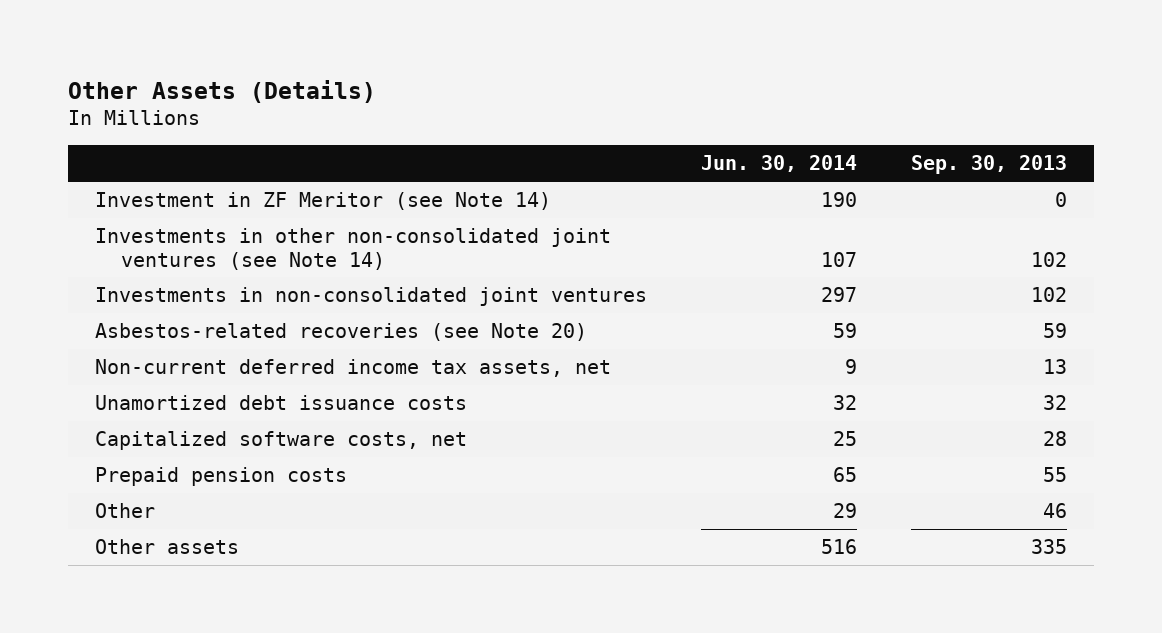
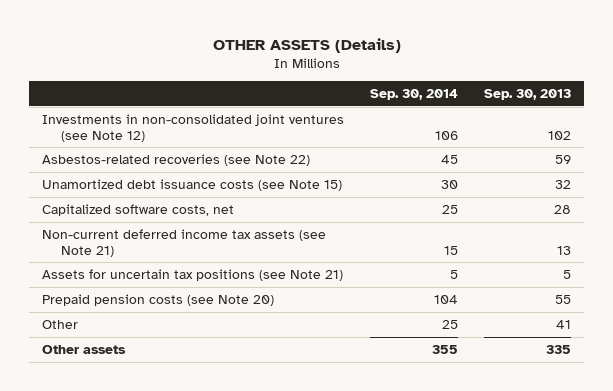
- Other Assets (Details)
+ OTHER ASSETS (Details)
- | Jun. 30, 2014 | Sep. 30, 2013
+ | Sep. 30, 2014 | Sep. 30, 2013
- Investment in ZF Meritor (see Note 14) | 190 | 0
- Investments in other non-consolidated joint ventures (see Note 14) | 107 | 102
- Investments in non-consolidated joint ventures | 297 | 102
- Asbestos-related recoveries (see Note 20) | 59 | 59
- Non-current deferred income tax assets, net | 9 | 13
- Unamortized debt issuance costs | 32 | 32
+ Investments in non-consolidated joint ventures (see Note 12) | 106 | 102
+ Asbestos-related recoveries (see Note 22) | 45 | 59
+ Unamortized debt issuance costs (see Note 15) | 30 | 32
- Prepaid pension costs | 65 | 55
- Other | 29 | 46
+ Non-current deferred income tax assets (see Note 21) | 15 | 13
+ Assets for uncertain tax positions (see Note 21) | 5 | 5
+ Prepaid pension costs (see Note 20) | 104 | 55
+ Other | 25 | 41

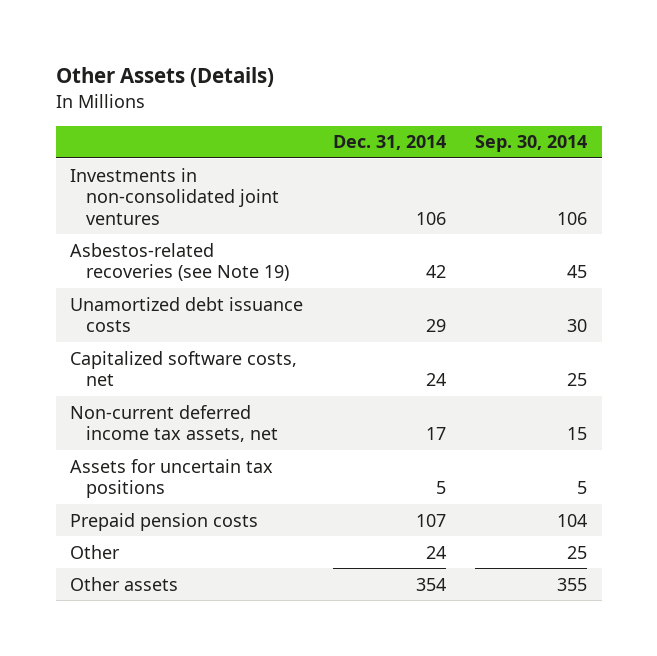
- OTHER ASSETS (Details)
+ Other Assets (Details)
- | Sep. 30, 2014 | Sep. 30, 2013
+ | Dec. 31, 2014 | Sep. 30, 2014
- Investments in non-consolidated joint ventures (see Note 12) | 106 | 102
- Asbestos-related recoveries (see Note 22) | 45 | 59
- Unamortized debt issuance costs (see Note 15) | 30 | 32
+ Investments in non-consolidated joint ventures | 106 | 106
+ Asbestos-related recoveries (see Note 19) | 42 | 45
+ Unamortized debt issuance costs | 29 | 30
- Non-current deferred income tax assets (see Note 21) | 15 | 13
- Assets for uncertain tax positions (see Note 21) | 5 | 5
- Prepaid pension costs (see Note 20) | 104 | 55
+ Non-current deferred income tax assets, net | 17 | 15
+ Assets for uncertain tax positions | 5 | 5
+ Prepaid pension costs | 107 | 104

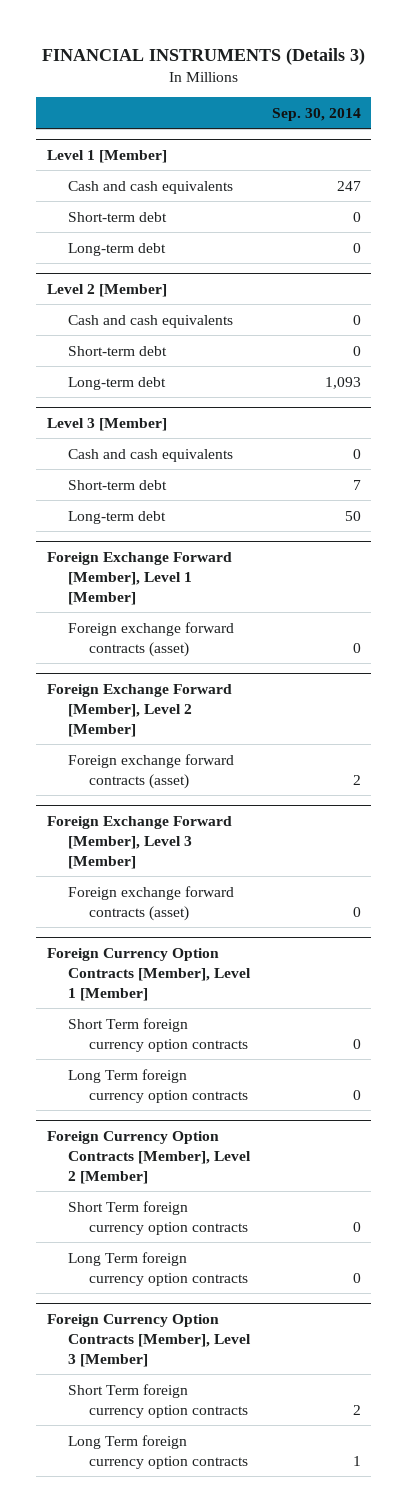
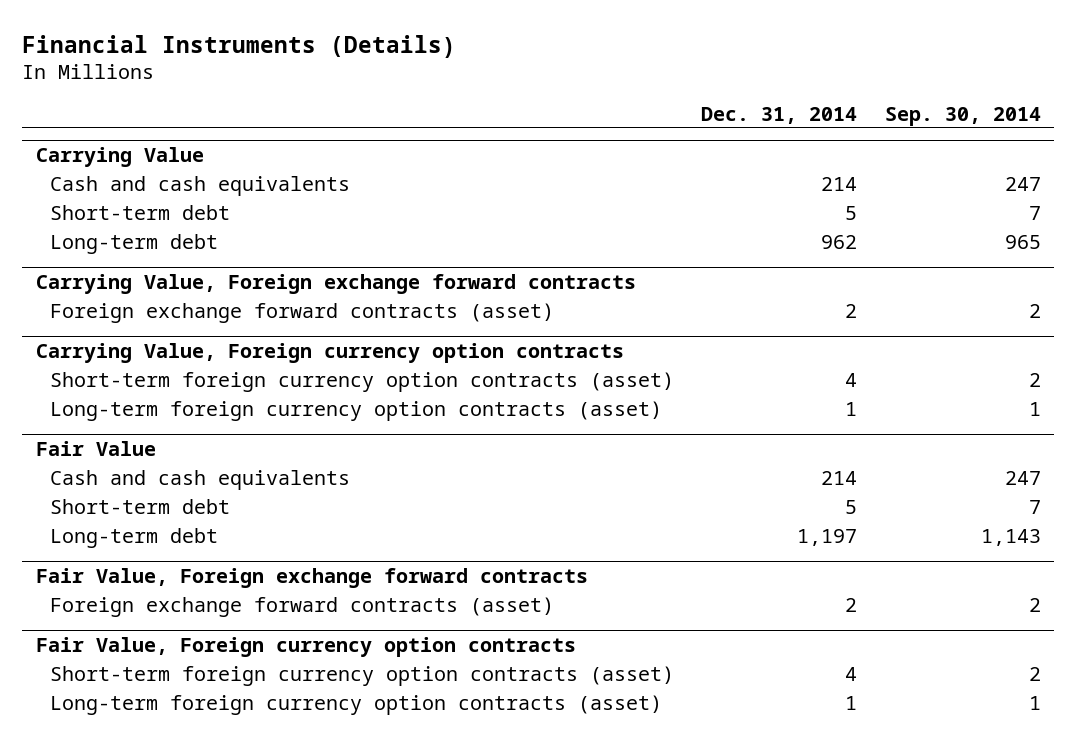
- FINANCIAL INSTRUMENTS (Details 3)
+ Financial Instruments (Details)
- | Sep. 30, 2014
+ | Dec. 31, 2014 | Sep. 30, 2014
- Level 1 [Member]
+ Carrying Value
- Short-term debt | 0
- Long-term debt | 0
- Level 2 [Member]
- Cash and cash equivalents | 0
- Short-term debt | 0
- Long-term debt | 1,093
- Level 3 [Member]
- Cash and cash equivalents | 0
- Long-term debt | 50
- Foreign Exchange Forward [Member], Level 1 [Member]
- Foreign exchange forward contracts (asset) | 0
- Foreign Exchange Forward [Member], Level 2 [Member]
+ Long-term debt | 962 | 965
+ Carrying Value, Foreign exchange forward contracts
- Foreign Exchange Forward [Member], Level 3 [Member]
- Foreign exchange forward contracts (asset) | 0
- Foreign Currency Option Contracts [Member], Level 1 [Member]
- Short Term foreign currency option contracts | 0
- Long Term foreign currency option contracts | 0
- Foreign Currency Option Contracts [Member], Level 2 [Member]
- Short Term foreign currency option contracts | 0
- Long Term foreign currency option contracts | 0
- Foreign Currency Option Contracts [Member], Level 3 [Member]
- Short Term foreign currency option contracts | 2
- Long Term foreign currency option contracts | 1
+ Carrying Value, Foreign currency option contracts
+ Short-term foreign currency option contracts (asset) | 4 | 2
+ Long-term foreign currency option contracts (asset) | 1 | 1
+ Fair Value
+ Cash and cash equivalents | 214 | 247
+ Short-term debt | 5 | 7
+ Long-term debt | 1,197 | 1,143
+ Fair Value, Foreign exchange forward contracts
+ Foreign exchange forward contracts (asset) | 2 | 2
+ Fair Value, Foreign currency option contracts
+ Short-term foreign currency option contracts (asset) | 4 | 2
+ Long-term foreign currency option contracts (asset) | 1 | 1

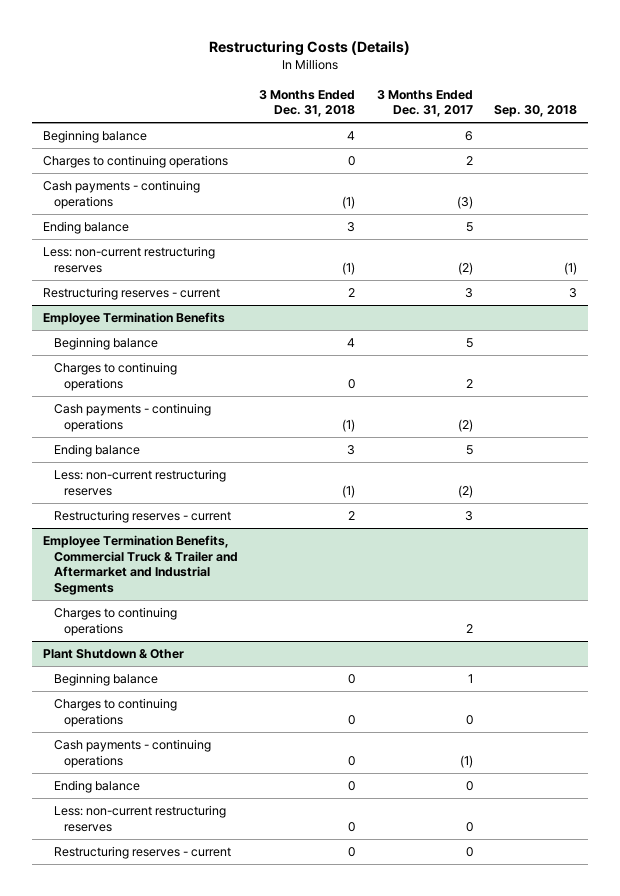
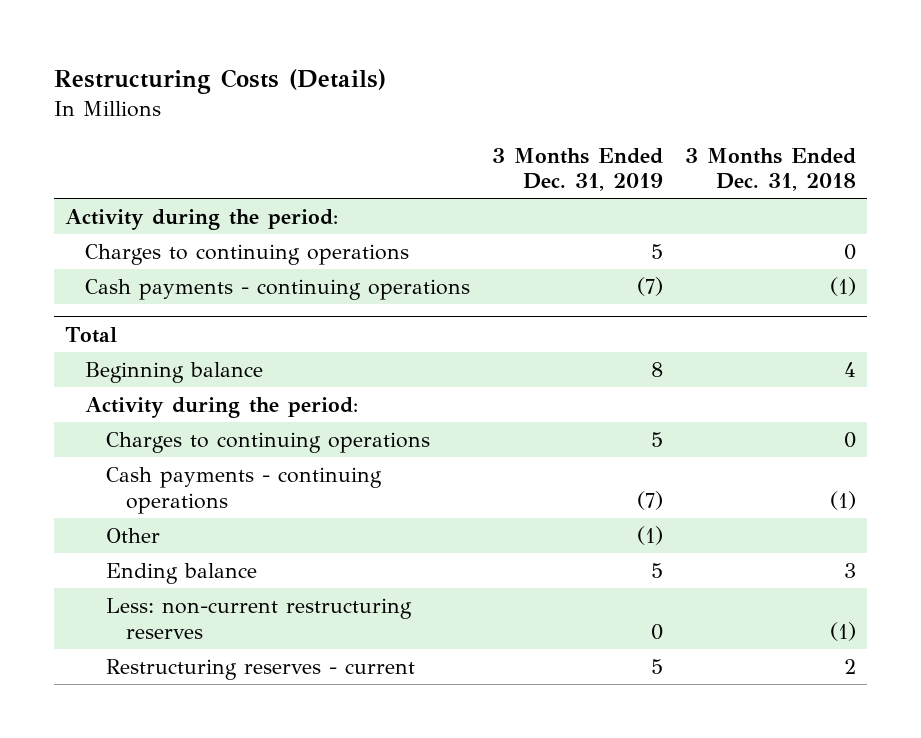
- | 3 Months Ended Dec. 31, 2018 | 3 Months Ended Dec. 31, 2017 | Sep. 30, 2018
+ | 3 Months Ended Dec. 31, 2019 | 3 Months Ended Dec. 31, 2018
- Beginning balance | 4 | 6 |
+ Activity during the period:
- Ending balance | 3 | 5 |
- Less: non-current restructuring reserves | (1) | (2) | (1)
- Restructuring reserves - current | 2 | 3 | 3
- Employee Termination Benefits
+ Total
+ Activity during the period:
+ Other | (1) |
- Employee Termination Benefits, Commercial Truck & Trailer and Aftermarket and Industrial Segments
- Charges to continuing operations | | 2 |
- Plant Shutdown & Other
- Beginning balance | 0 | 1 |
- Charges to continuing operations | 0 | 0 |
- Cash payments - continuing operations | 0 | (1) |
- Ending balance | 0 | 0 |
- Less: non-current restructuring reserves | 0 | 0 |
- Restructuring reserves - current | 0 | 0 |

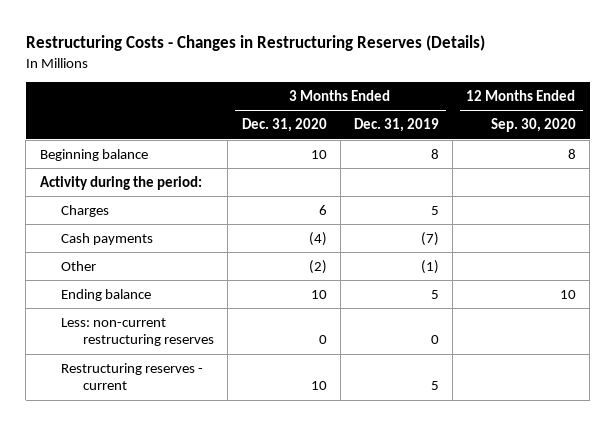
- Restructuring Costs (Details)
+ Restructuring Costs - Changes in Restructuring Reserves (Details)
- | 3 Months Ended Dec. 31, 2019 | 3 Months Ended Dec. 31, 2018
+ | 3 Months Ended Dec. 31, 2020 | 3 Months Ended Dec. 31, 2019 | 12 Months Ended Sep. 30, 2020
- Activity during the period:
- Charges to continuing operations | 5 | 0
- Cash payments - continuing operations | (7) | (1)
- Total
- Charges to continuing operations | 5 | 0
- Cash payments - continuing operations | (7) | (1)
+ Charges | 6 | 5 |
+ Cash payments | (4) | (7) |

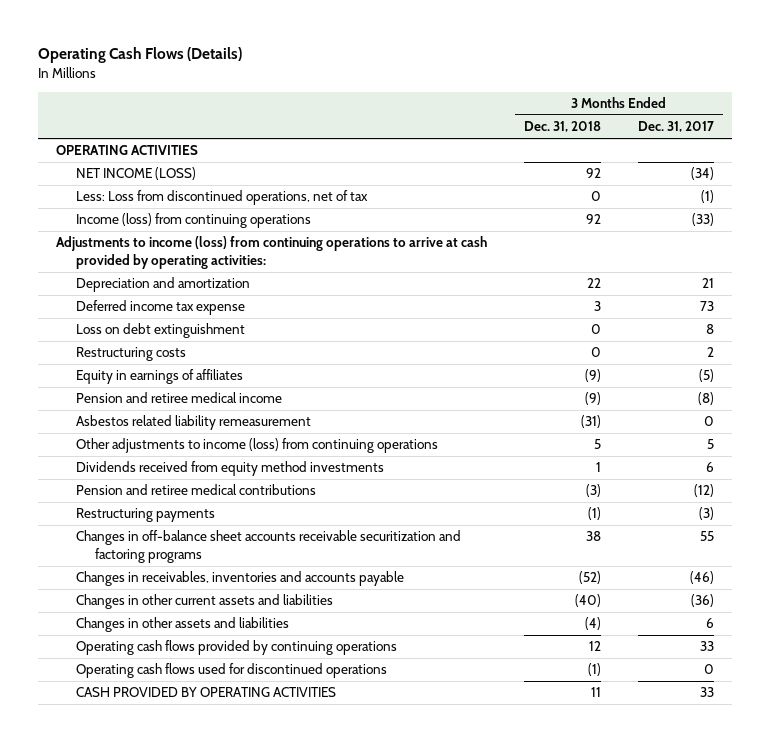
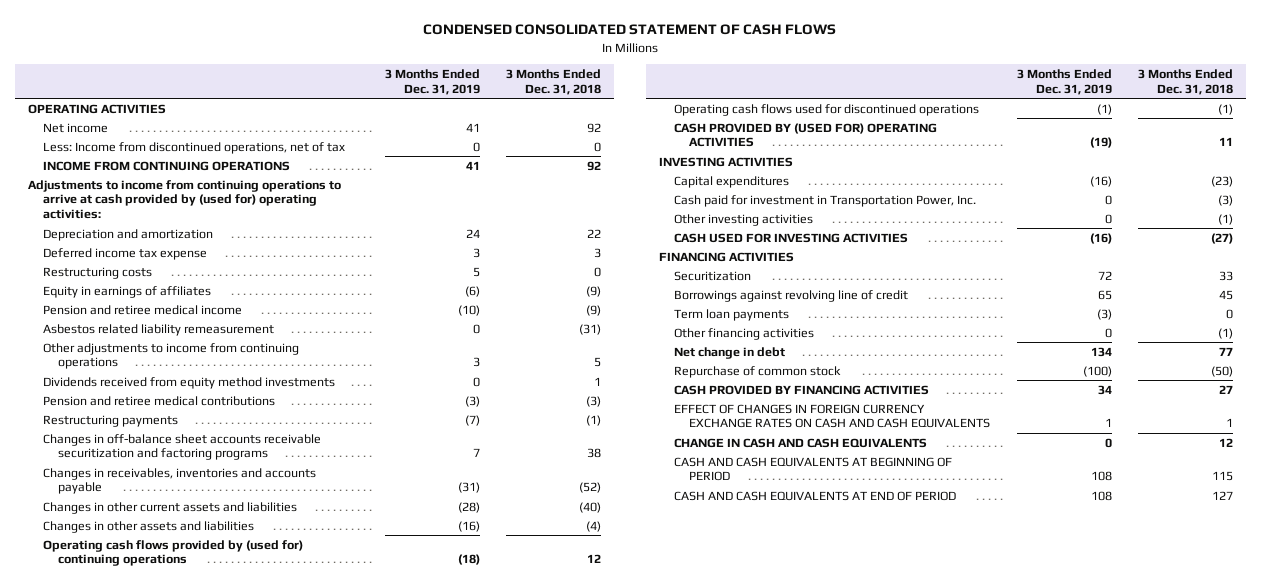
- Operating Cash Flows (Details)
+ CONDENSED CONSOLIDATED STATEMENT OF CASH FLOWS
- | 3 Months Ended Dec. 31, 2018 | 3 Months Ended Dec. 31, 2017
+ | 3 Months Ended Dec. 31, 2019 | 3 Months Ended Dec. 31, 2018
- NET INCOME (LOSS) | 92 | (34)
- Less: Loss from discontinued operations, net of tax | 0 | (1)
- Income (loss) from continuing operations | 92 | (33)
- Adjustments to income (loss) from continuing operations to arrive at cash provided by operating activities:
+ Net income | 41 | 92
+ Less: Income from discontinued operations, net of tax | 0 | 0
+ INCOME FROM CONTINUING OPERATIONS | 41 | 92
+ Adjustments to income from continuing operations to arrive at cash provided by (used for) operating activities:
- Loss on debt extinguishment | 0 | 8
- Other adjustments to income (loss) from continuing operations | 5 | 5
+ Other adjustments to income from continuing operations | 3 | 5
- Operating cash flows provided by continuing operations | 12 | 33
+ Operating cash flows provided by (used for) continuing operations | (18) | 12
- CASH PROVIDED BY OPERATING ACTIVITIES | 11 | 33
+ CASH PROVIDED BY (USED FOR) OPERATING ACTIVITIES | (19) | 11
+ INVESTING ACTIVITIES
+ Capital expenditures | (16) | (23)
+ Cash paid for investment in Transportation Power, Inc. | 0 | (3)
+ Other investing activities | 0 | (1)
+ CASH USED FOR INVESTING ACTIVITIES | (16) | (27)
+ FINANCING ACTIVITIES
+ Securitization | 72 | 33
+ Borrowings against revolving line of credit | 65 | 45
+ Term loan payments | (3) | 0
+ Other financing activities | 0 | (1)
+ Net change in debt | 134 | 77
+ Repurchase of common stock | (100) | (50)
+ CASH PROVIDED BY FINANCING ACTIVITIES | 34 | 27
+ EFFECT OF CHANGES IN FOREIGN CURRENCY EXCHANGE RATES ON CASH AND CASH EQUIVALENTS | 1 | 1
+ CHANGE IN CASH AND CASH EQUIVALENTS | 0 | 12
+ CASH AND CASH EQUIVALENTS AT BEGINNING OF PERIOD | 108 | 115
+ CASH AND CASH EQUIVALENTS AT END OF PERIOD | 108 | 127

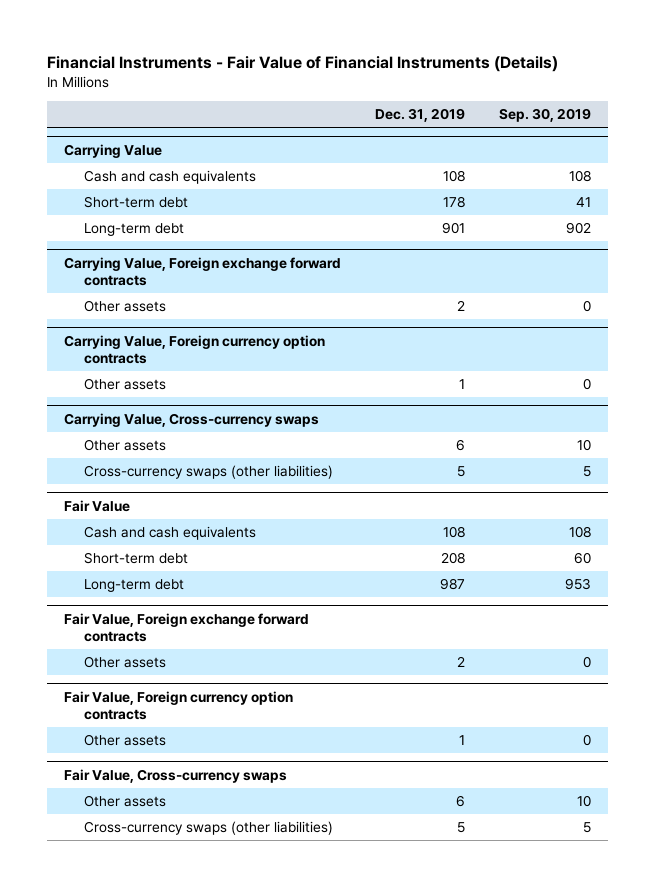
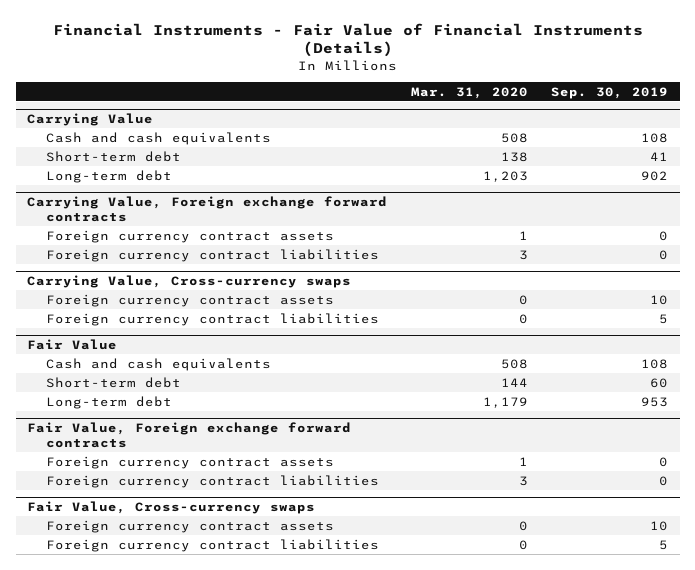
- | Dec. 31, 2019 | Sep. 30, 2019
+ | Mar. 31, 2020 | Sep. 30, 2019
@ Carrying Value, Foreign exchange forward contracts
- Other assets | 2 | 0
- Carrying Value, Foreign currency option contracts
- Other assets | 1 | 0
@ Carrying Value, Foreign exchange forward contracts
+ Foreign currency contract assets | 1 | 0
+ Foreign currency contract liabilities | 3 | 0
@ Carrying Value, Cross-currency swaps
- Other assets | 6 | 10
- Cross-currency swaps (other liabilities) | 5 | 5
+ Foreign currency contract assets | 0 | 10
+ Foreign currency contract liabilities | 0 | 5
@ Fair Value, Foreign exchange forward contracts
- Other assets | 2 | 0
- Fair Value, Foreign currency option contracts
- Other assets | 1 | 0
@ Fair Value, Foreign exchange forward contracts
+ Foreign currency contract assets | 1 | 0
+ Foreign currency contract liabilities | 3 | 0
@ Fair Value, Cross-currency swaps
- Other assets | 6 | 10
- Cross-currency swaps (other liabilities) | 5 | 5
+ Foreign currency contract assets | 0 | 10
+ Foreign currency contract liabilities | 0 | 5

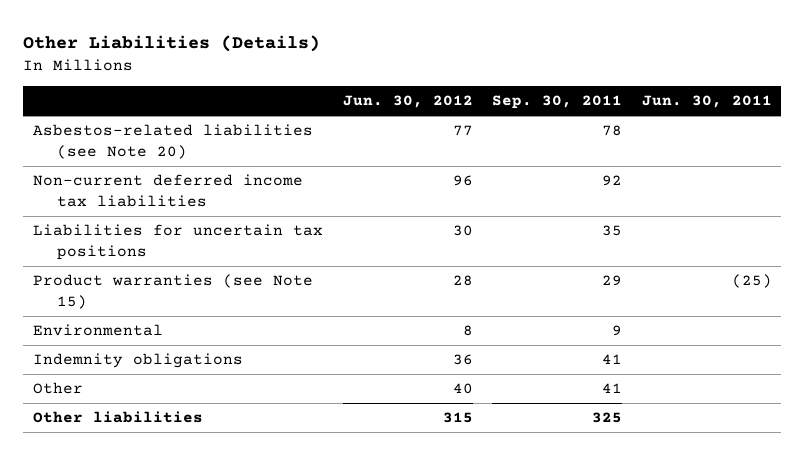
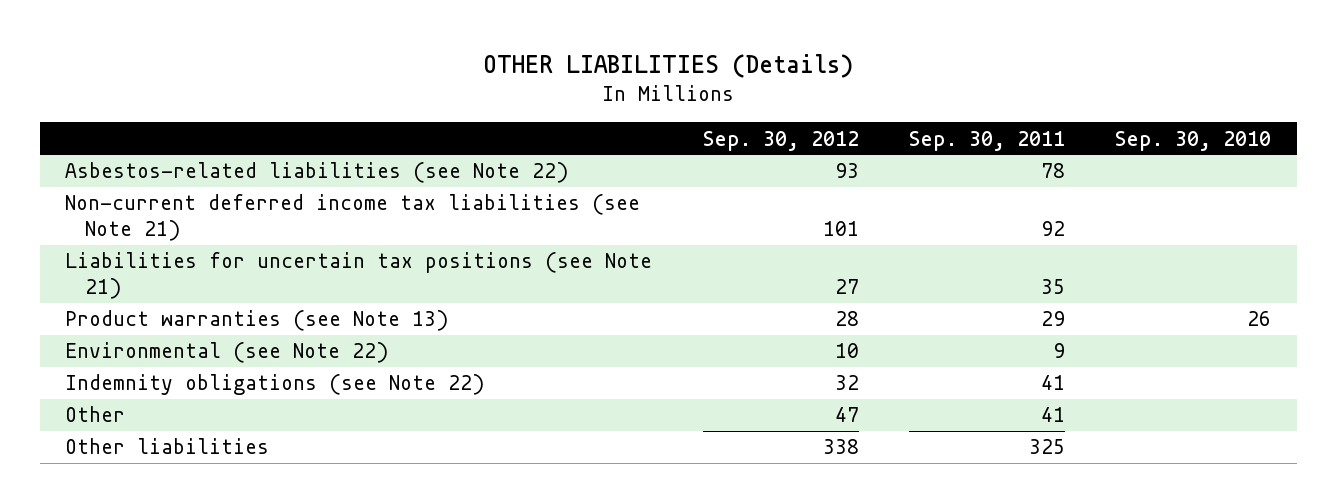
- Other Liabilities (Details)
+ OTHER LIABILITIES (Details)
- | Jun. 30, 2012 | Sep. 30, 2011 | Jun. 30, 2011
+ | Sep. 30, 2012 | Sep. 30, 2011 | Sep. 30, 2010
- Asbestos-related liabilities (see Note 20) | 77 | 78 |
- Non-current deferred income tax liabilities | 96 | 92 |
- Liabilities for uncertain tax positions | 30 | 35 |
- Product warranties (see Note 15) | 28 | 29 | (25)
- Environmental | 8 | 9 |
- Indemnity obligations | 36 | 41 |
+ Asbestos-related liabilities (see Note 22) | 93 | 78 |
+ Non-current deferred income tax liabilities (see Note 21) | 101 | 92 |
+ Liabilities for uncertain tax positions (see Note 21) | 27 | 35 |
+ Product warranties (see Note 13) | 28 | 29 | 26
+ Environmental (see Note 22) | 10 | 9 |
+ Indemnity obligations (see Note 22) | 32 | 41 |

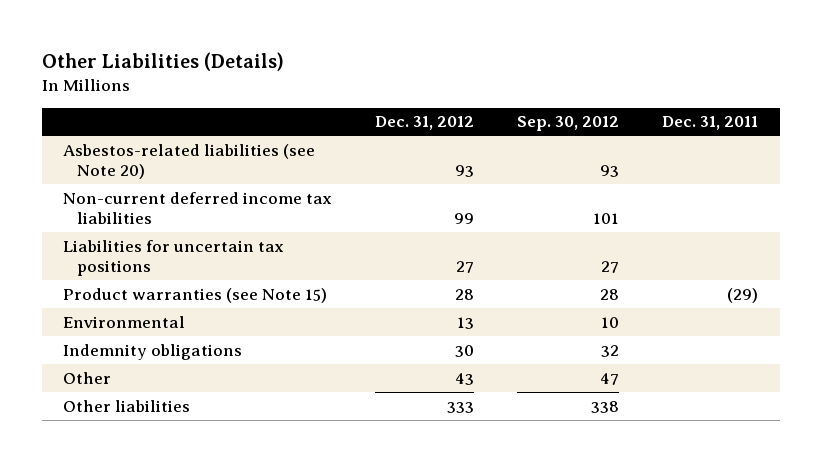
- OTHER LIABILITIES (Details)
+ Other Liabilities (Details)
- | Sep. 30, 2012 | Sep. 30, 2011 | Sep. 30, 2010
+ | Dec. 31, 2012 | Sep. 30, 2012 | Dec. 31, 2011
- Asbestos-related liabilities (see Note 22) | 93 | 78 |
- Non-current deferred income tax liabilities (see Note 21) | 101 | 92 |
- Liabilities for uncertain tax positions (see Note 21) | 27 | 35 |
- Product warranties (see Note 13) | 28 | 29 | 26
- Environmental (see Note 22) | 10 | 9 |
- Indemnity obligations (see Note 22) | 32 | 41 |
+ Asbestos-related liabilities (see Note 20) | 93 | 93 |
+ Non-current deferred income tax liabilities | 99 | 101 |
+ Liabilities for uncertain tax positions | 27 | 27 |
+ Product warranties (see Note 15) | 28 | 28 | (29)
+ Environmental | 13 | 10 |
+ Indemnity obligations | 30 | 32 |

